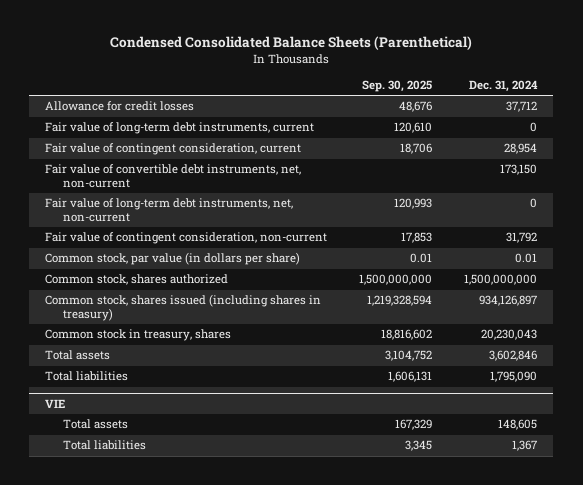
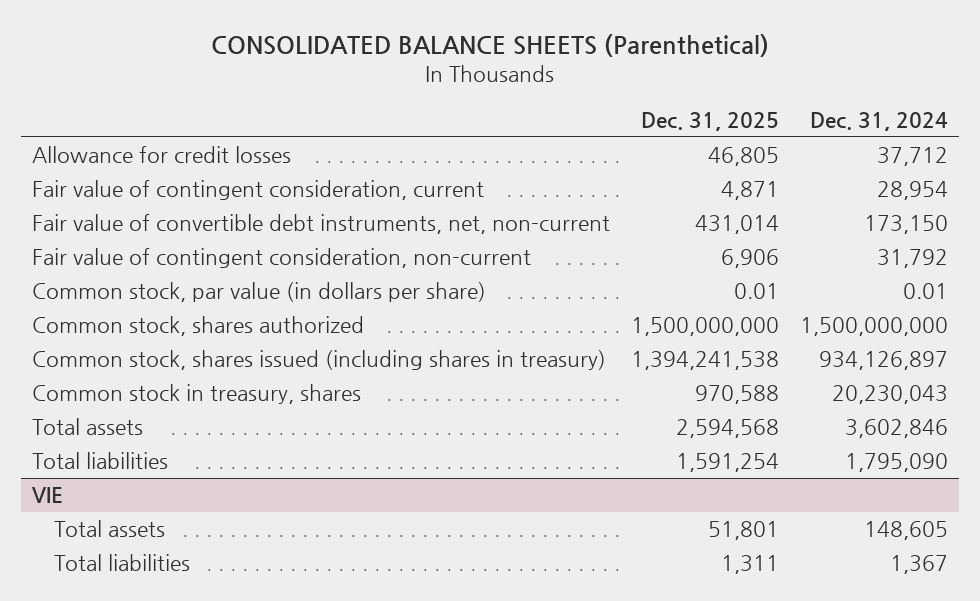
- Condensed Consolidated Balance Sheets (Parenthetical)
+ CONSOLIDATED BALANCE SHEETS (Parenthetical)
- | Sep. 30, 2025 | Dec. 31, 2024
+ | Dec. 31, 2025 | Dec. 31, 2024
- Fair value of long-term debt instruments, current | 120,610 | 0
- Fair value of long-term debt instruments, net, non-current | 120,993 | 0

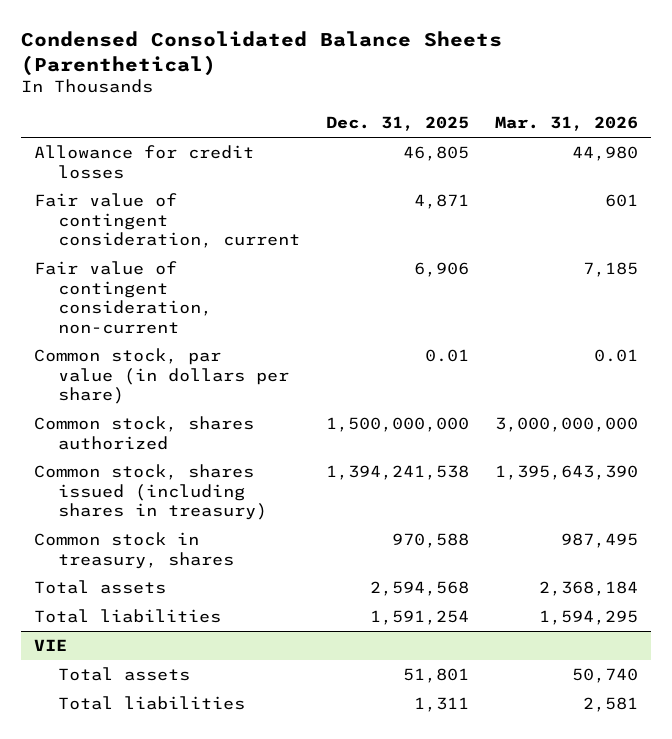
- CONSOLIDATED BALANCE SHEETS (Parenthetical)
+ Condensed Consolidated Balance Sheets (Parenthetical)
- | Dec. 31, 2025 | Dec. 31, 2024
+ | Dec. 31, 2025 | Mar. 31, 2026
- Fair value of convertible debt instruments, net, non-current | 431,014 | 173,150

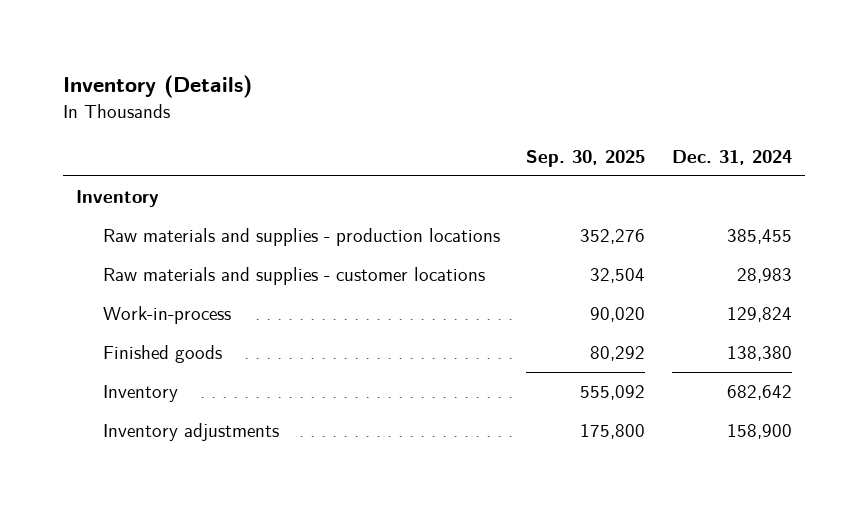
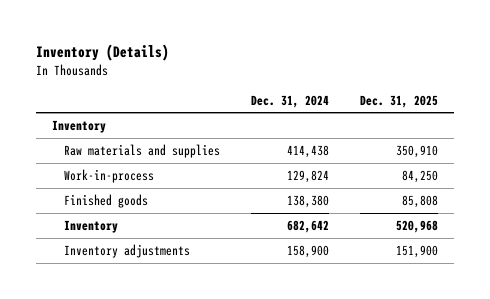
- | Sep. 30, 2025 | Dec. 31, 2024
+ | Dec. 31, 2024 | Dec. 31, 2025
- Raw materials and supplies - production locations | 352,276 | 385,455
- Raw materials and supplies - customer locations | 32,504 | 28,983
+ Raw materials and supplies | 414,438 | 350,910

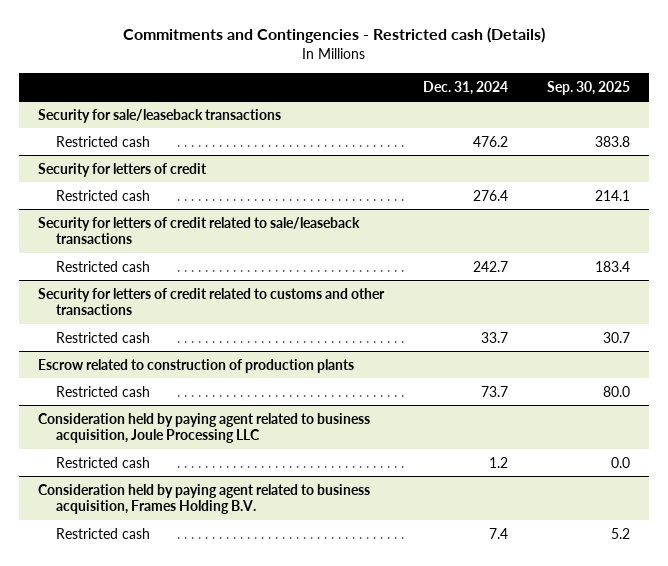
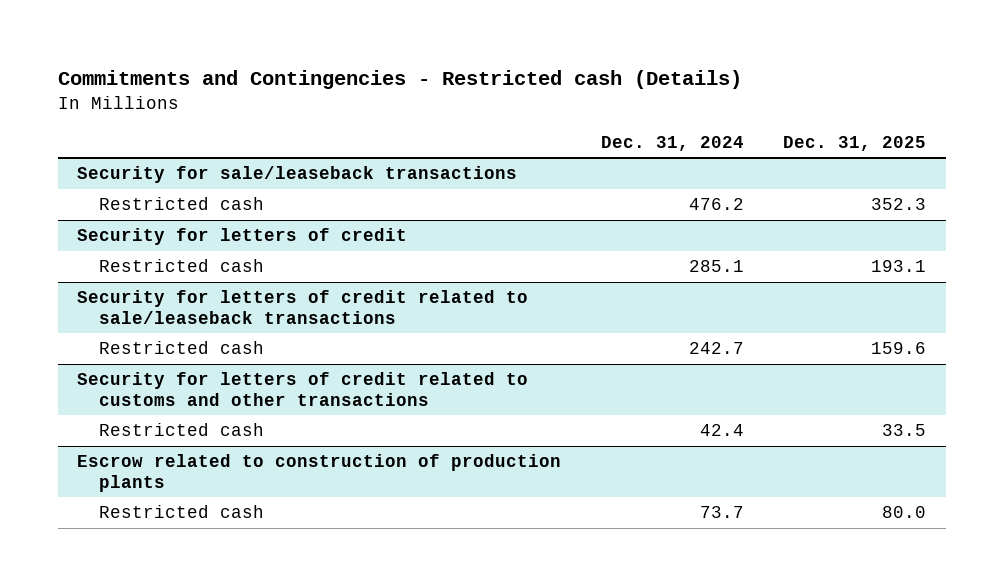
- | Dec. 31, 2024 | Sep. 30, 2025
+ | Dec. 31, 2024 | Dec. 31, 2025
@ Security for letters of credit
- Restricted cash | 276.4 | 214.1
+ Restricted cash | 285.1 | 193.1
@ Security for letters of credit related to customs and other transactions
- Restricted cash | 33.7 | 30.7
+ Restricted cash | 42.4 | 33.5
- Consideration held by paying agent related to business acquisition, Joule Processing LLC
- Restricted cash | 1.2 | 0.0
- Consideration held by paying agent related to business acquisition, Frames Holding B.V.
- Restricted cash | 7.4 | 5.2

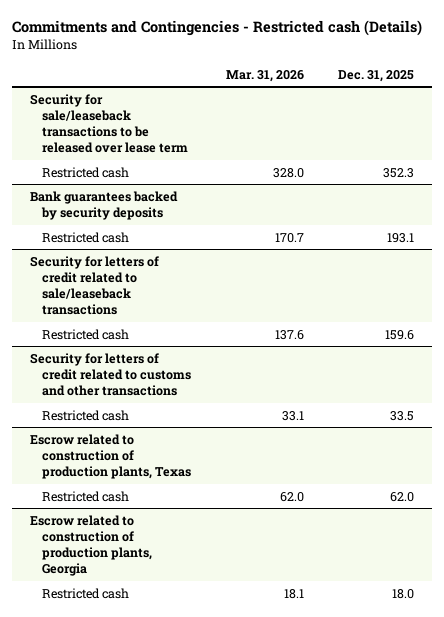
- | Dec. 31, 2024 | Dec. 31, 2025
+ | Mar. 31, 2026 | Dec. 31, 2025
- Security for sale/leaseback transactions
+ Security for sale/leaseback transactions to be released over lease term
- Security for letters of credit
+ Bank guarantees backed by security deposits
- Escrow related to construction of production plants
- Restricted cash | 73.7 | 80.0
+ Escrow related to construction of production plants, Texas
+ Restricted cash | 62.0 | 62.0
+ Escrow related to construction of production plants, Georgia
+ Restricted cash | 18.1 | 18.0

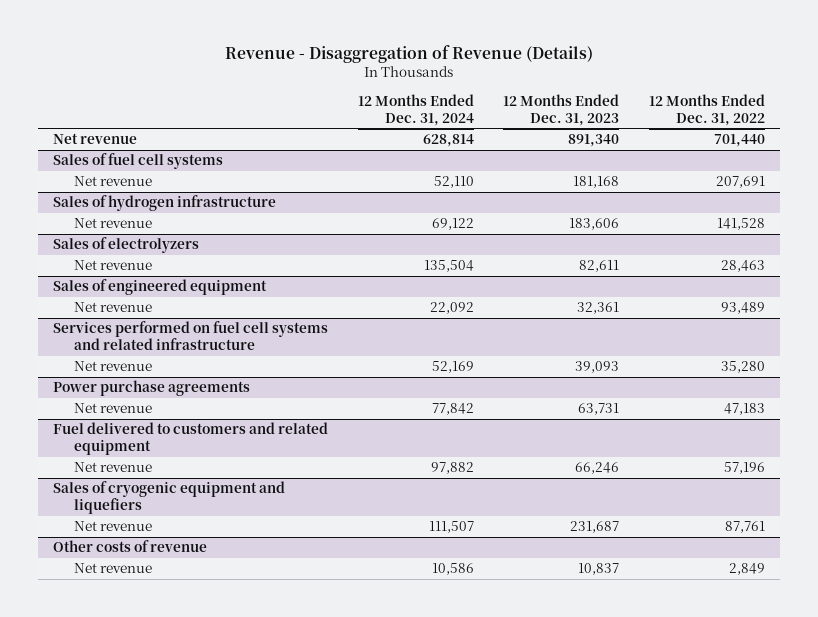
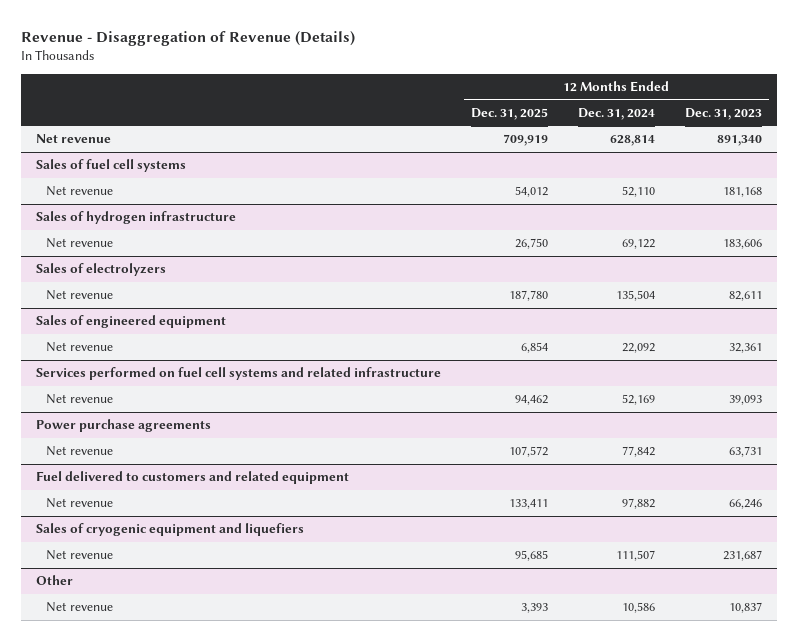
- | 12 Months Ended Dec. 31, 2024 | 12 Months Ended Dec. 31, 2023 | 12 Months Ended Dec. 31, 2022
+ | 12 Months Ended Dec. 31, 2025 | 12 Months Ended Dec. 31, 2024 | 12 Months Ended Dec. 31, 2023
- Other costs of revenue
+ Other

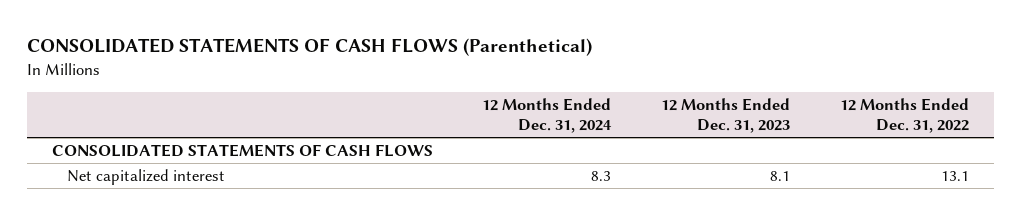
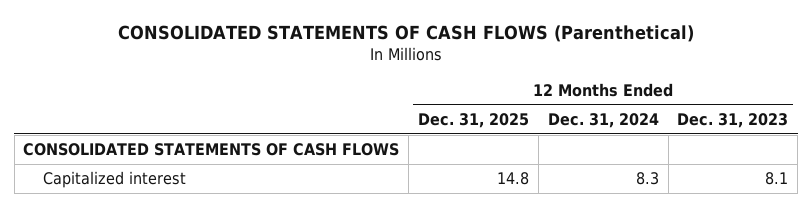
- | 12 Months Ended Dec. 31, 2024 | 12 Months Ended Dec. 31, 2023 | 12 Months Ended Dec. 31, 2022
+ | 12 Months Ended Dec. 31, 2025 | 12 Months Ended Dec. 31, 2024 | 12 Months Ended Dec. 31, 2023
- Net capitalized interest | 8.3 | 8.1 | 13.1
+ Capitalized interest | 14.8 | 8.3 | 8.1

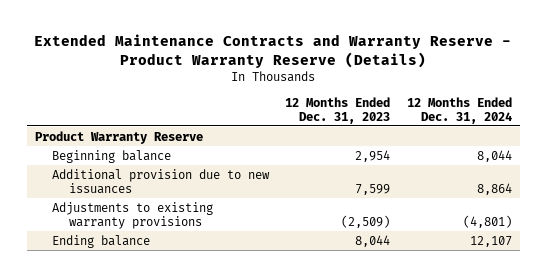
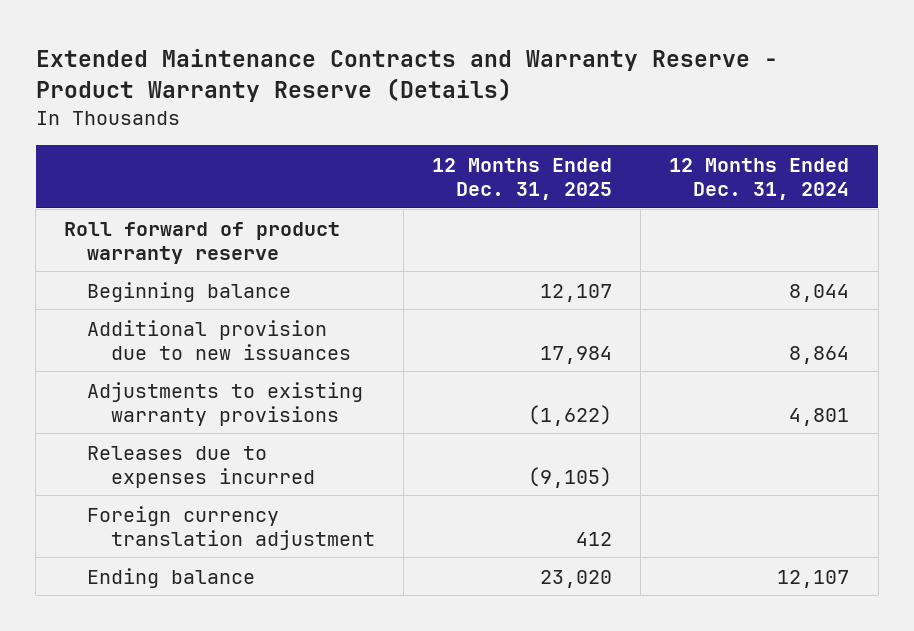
- | 12 Months Ended Dec. 31, 2023 | 12 Months Ended Dec. 31, 2024
+ | 12 Months Ended Dec. 31, 2025 | 12 Months Ended Dec. 31, 2024
- Product Warranty Reserve
+ Roll forward of product warranty reserve
- Adjustments to existing warranty provisions | (2,509) | (4,801)
+ Adjustments to existing warranty provisions | (1,622) | 4,801
+ Releases due to expenses incurred | (9,105) |
+ Foreign currency translation adjustment | 412 |

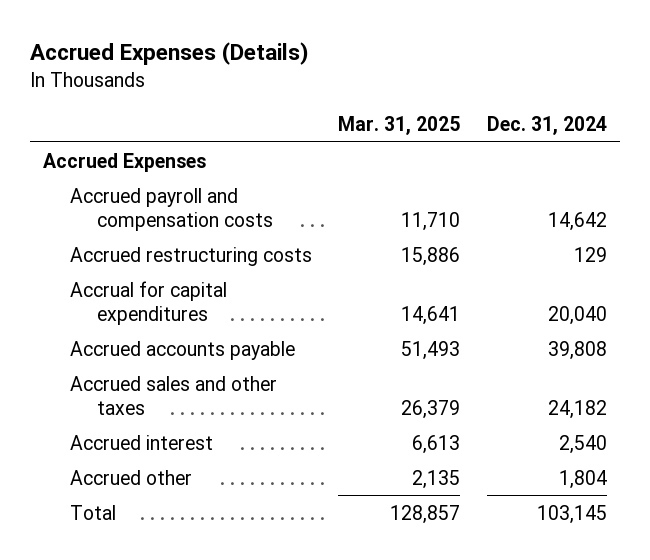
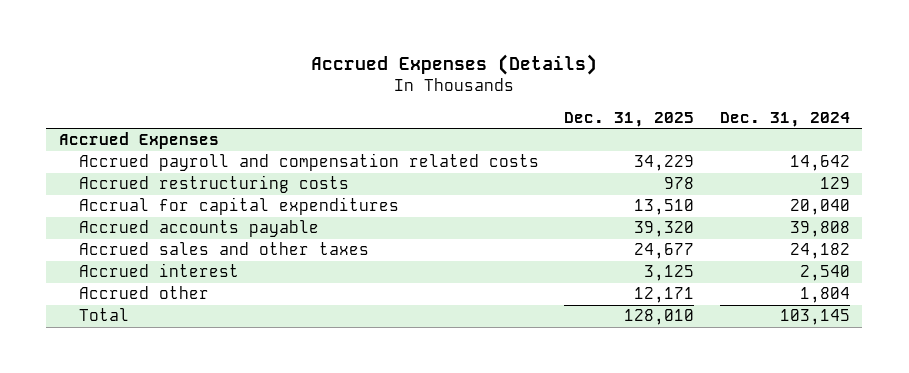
- | Mar. 31, 2025 | Dec. 31, 2024
+ | Dec. 31, 2025 | Dec. 31, 2024
- Accrued payroll and compensation costs | 11,710 | 14,642
+ Accrued payroll and compensation related costs | 34,229 | 14,642

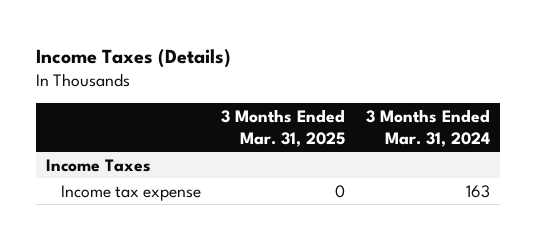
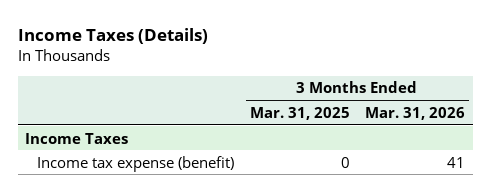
- | 3 Months Ended Mar. 31, 2025 | 3 Months Ended Mar. 31, 2024
+ | 3 Months Ended Mar. 31, 2025 | 3 Months Ended Mar. 31, 2026
- Income tax expense | 0 | 163
+ Income tax expense (benefit) | 0 | 41

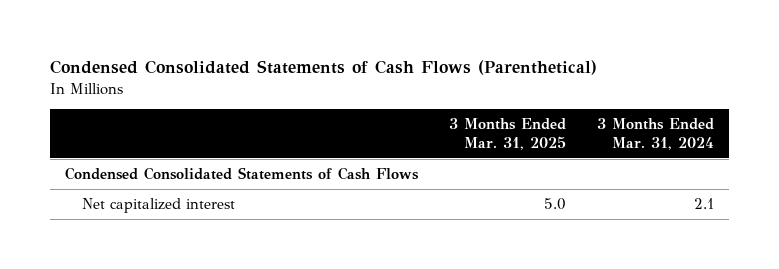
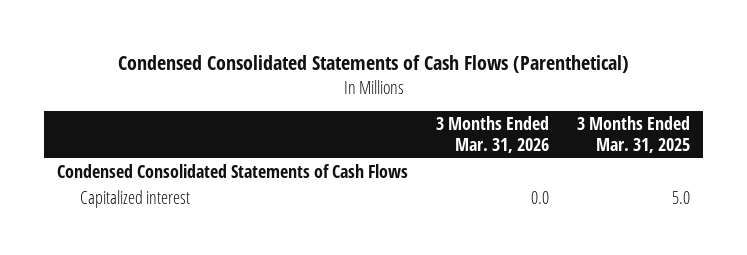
- | 3 Months Ended Mar. 31, 2025 | 3 Months Ended Mar. 31, 2024
+ | 3 Months Ended Mar. 31, 2026 | 3 Months Ended Mar. 31, 2025
- Net capitalized interest | 5.0 | 2.1
+ Capitalized interest | 0.0 | 5.0

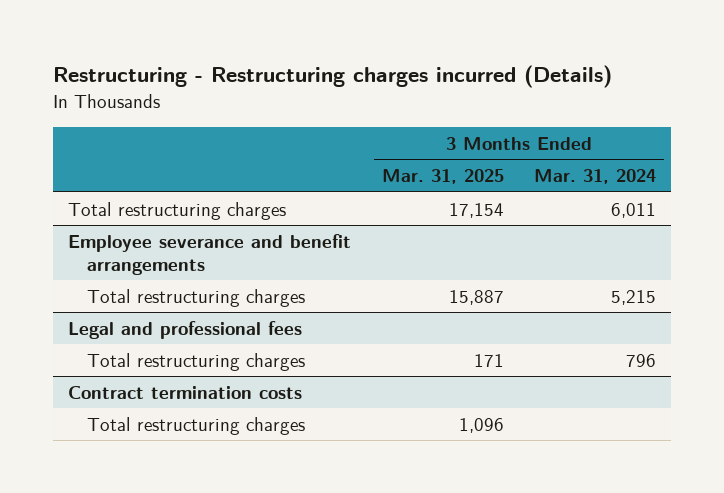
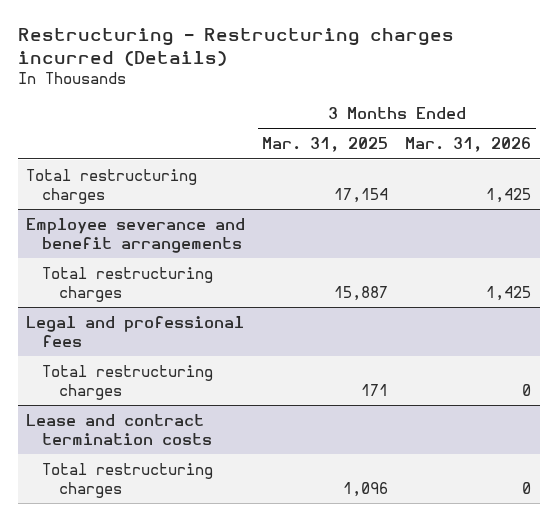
- | 3 Months Ended Mar. 31, 2025 | 3 Months Ended Mar. 31, 2024
+ | 3 Months Ended Mar. 31, 2025 | 3 Months Ended Mar. 31, 2026
- Contract termination costs
+ Lease and contract termination costs

